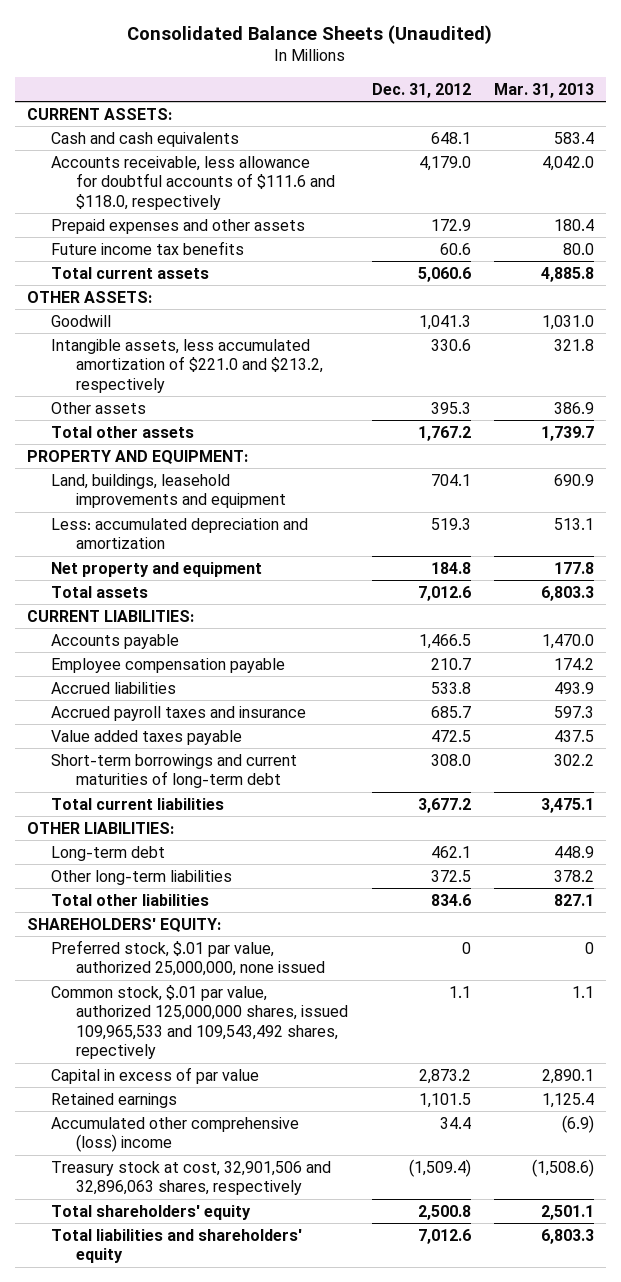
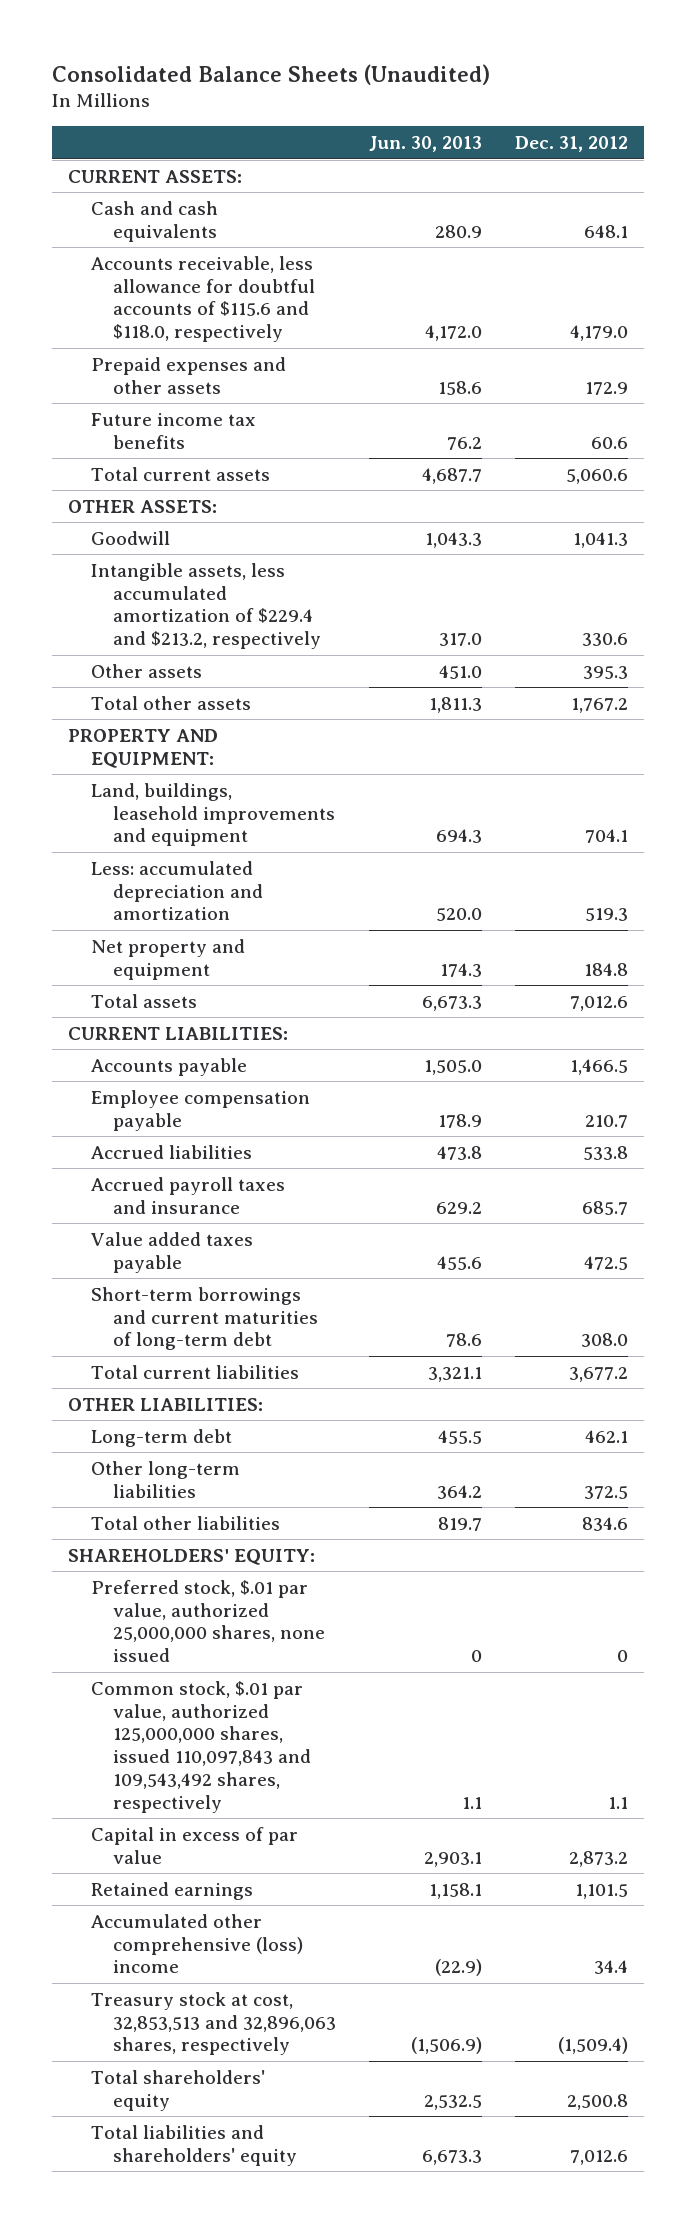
- | Dec. 31, 2012 | Mar. 31, 2013
+ | Jun. 30, 2013 | Dec. 31, 2012
- Accounts receivable, less allowance for doubtful accounts of $111.6 and $118.0, respectively | 4,179.0 | 4,042.0
+ Accounts receivable, less allowance for doubtful accounts of $115.6 and $118.0, respectively | 4,172.0 | 4,179.0
- Intangible assets, less accumulated amortization of $221.0 and $213.2, respectively | 330.6 | 321.8
+ Intangible assets, less accumulated amortization of $229.4 and $213.2, respectively | 317.0 | 330.6
- Preferred stock, $.01 par value, authorized 25,000,000, none issued | 0 | 0
- Common stock, $.01 par value, authorized 125,000,000 shares, issued 109,965,533 and 109,543,492 shares, repectively | 1.1 | 1.1
+ Preferred stock, $.01 par value, authorized 25,000,000 shares, none issued | 0 | 0
+ Common stock, $.01 par value, authorized 125,000,000 shares, issued 110,097,843 and 109,543,492 shares, respectively | 1.1 | 1.1
- Treasury stock at cost, 32,901,506 and 32,896,063 shares, respectively | (1,509.4) | (1,508.6)
+ Treasury stock at cost, 32,853,513 and 32,896,063 shares, respectively | (1,506.9) | (1,509.4)

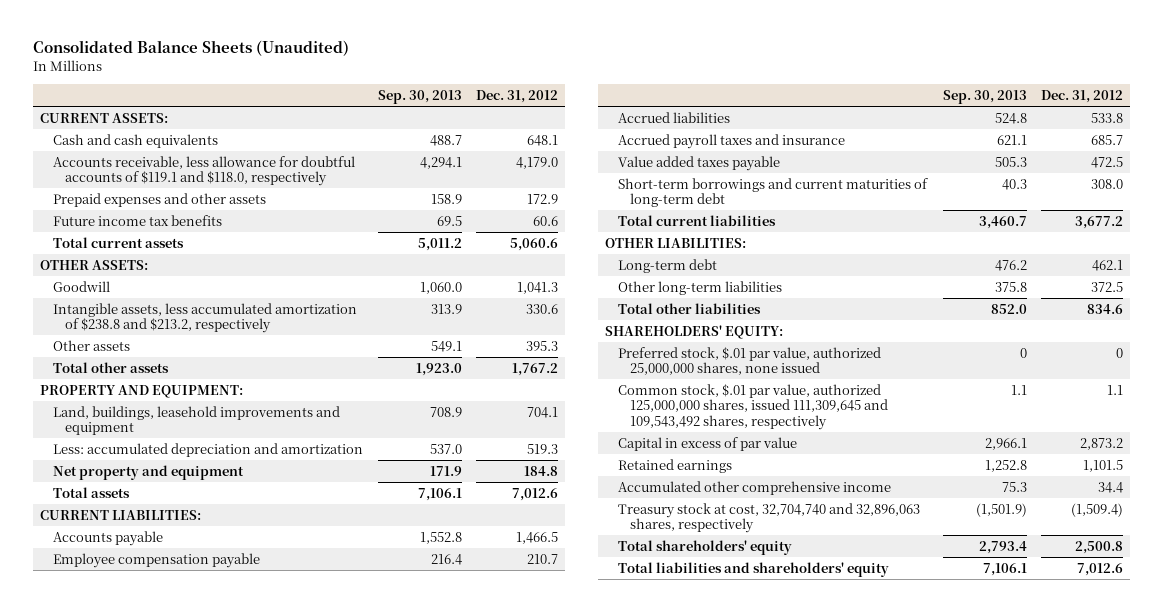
- | Jun. 30, 2013 | Dec. 31, 2012
+ | Sep. 30, 2013 | Dec. 31, 2012
- Accounts receivable, less allowance for doubtful accounts of $115.6 and $118.0, respectively | 4,172.0 | 4,179.0
+ Accounts receivable, less allowance for doubtful accounts of $119.1 and $118.0, respectively | 4,294.1 | 4,179.0
- Intangible assets, less accumulated amortization of $229.4 and $213.2, respectively | 317.0 | 330.6
+ Intangible assets, less accumulated amortization of $238.8 and $213.2, respectively | 313.9 | 330.6
- Common stock, $.01 par value, authorized 125,000,000 shares, issued 110,097,843 and 109,543,492 shares, respectively | 1.1 | 1.1
+ Common stock, $.01 par value, authorized 125,000,000 shares, issued 111,309,645 and 109,543,492 shares, respectively | 1.1 | 1.1
- Accumulated other comprehensive (loss) income | (22.9) | 34.4
- Treasury stock at cost, 32,853,513 and 32,896,063 shares, respectively | (1,506.9) | (1,509.4)
+ Accumulated other comprehensive income | 75.3 | 34.4
+ Treasury stock at cost, 32,704,740 and 32,896,063 shares, respectively | (1,501.9) | (1,509.4)

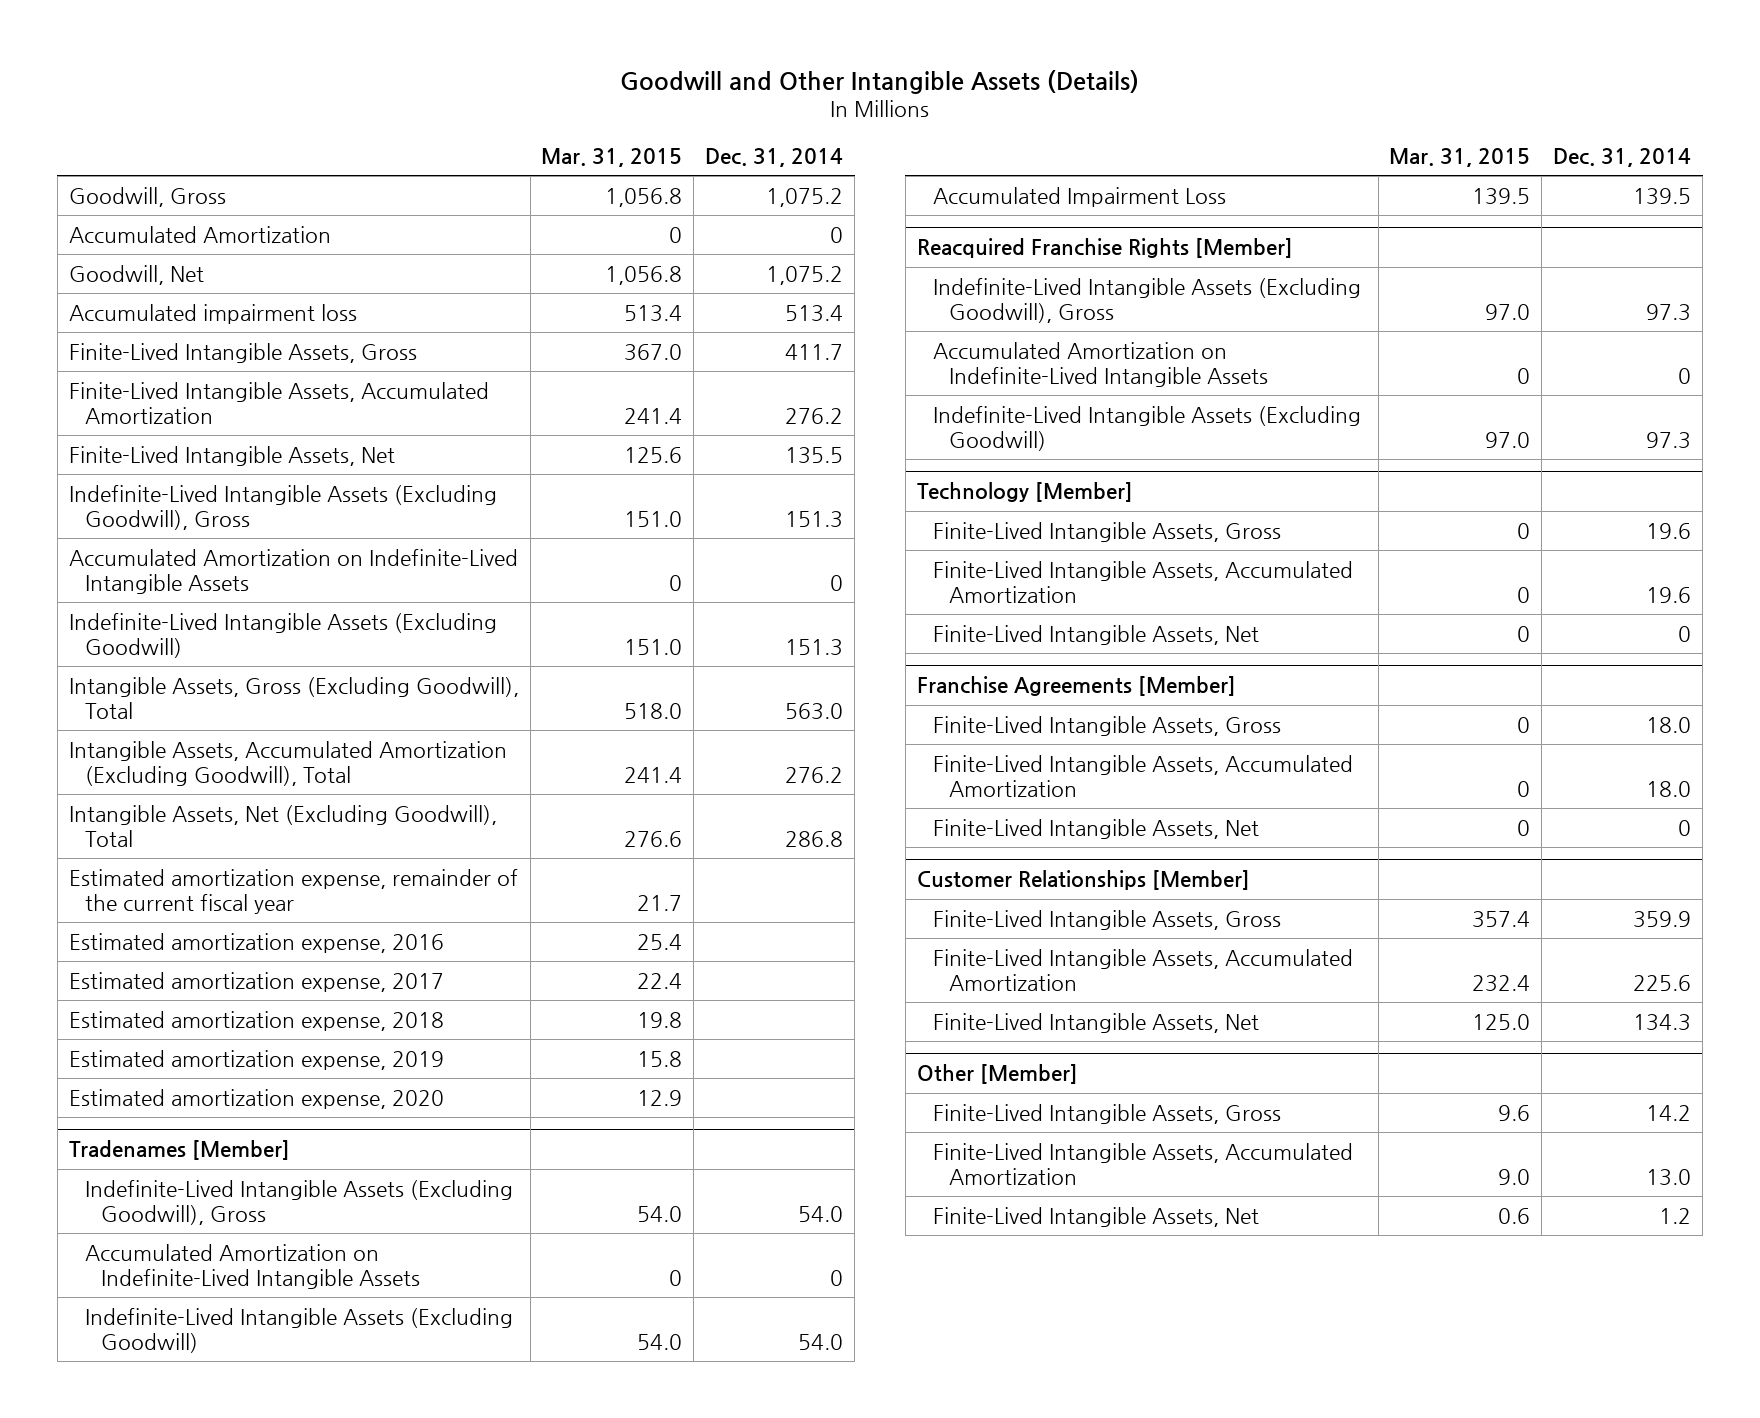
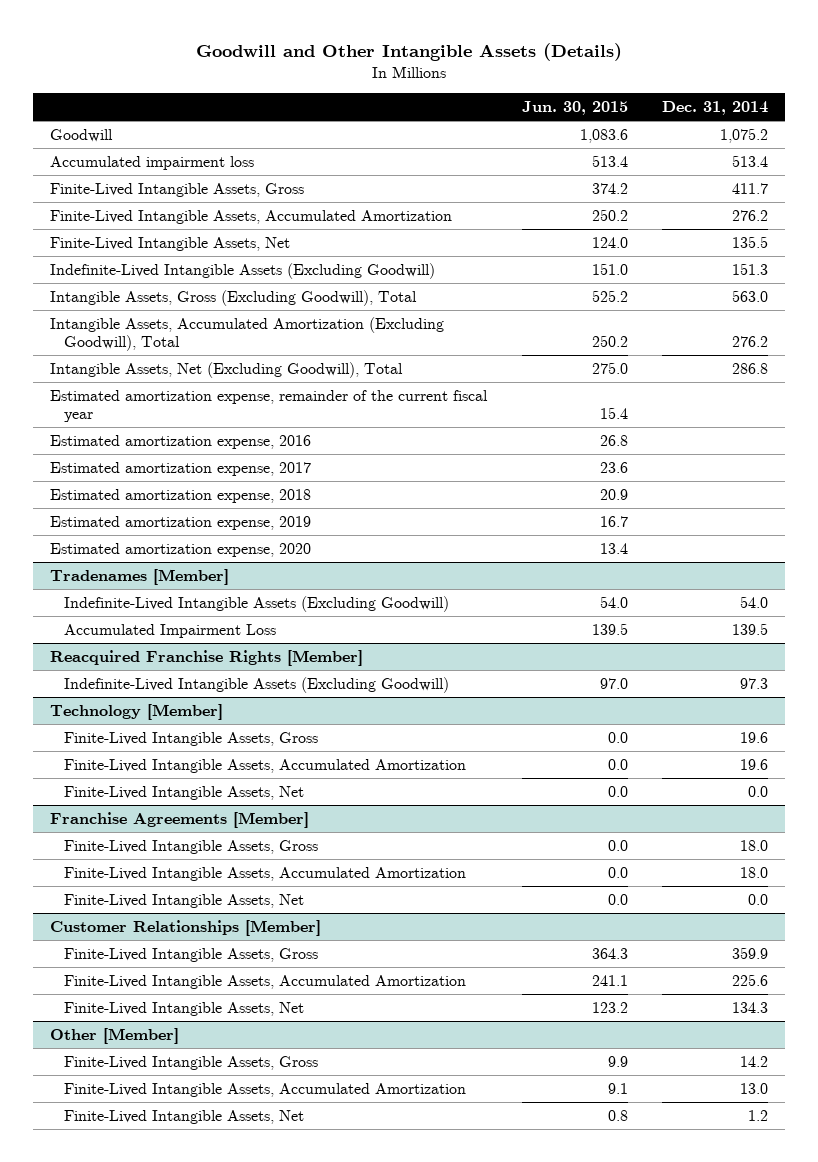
- | Mar. 31, 2015 | Dec. 31, 2014
+ | Jun. 30, 2015 | Dec. 31, 2014
- Goodwill, Gross | 1,056.8 | 1,075.2
- Accumulated Amortization | 0 | 0
- Goodwill, Net | 1,056.8 | 1,075.2
+ Goodwill | 1,083.6 | 1,075.2
- Indefinite-Lived Intangible Assets (Excluding Goodwill), Gross | 151.0 | 151.3
- Accumulated Amortization on Indefinite-Lived Intangible Assets | 0 | 0
@ Tradenames [Member]
- Indefinite-Lived Intangible Assets (Excluding Goodwill), Gross | 54.0 | 54.0
- Accumulated Amortization on Indefinite-Lived Intangible Assets | 0 | 0
@ Reacquired Franchise Rights [Member]
- Indefinite-Lived Intangible Assets (Excluding Goodwill), Gross | 97.0 | 97.3
- Accumulated Amortization on Indefinite-Lived Intangible Assets | 0 | 0
@ Technology [Member]
- Finite-Lived Intangible Assets, Net | 0 | 0
+ Finite-Lived Intangible Assets, Net | 0.0 | 0.0
@ Franchise Agreements [Member]
- Finite-Lived Intangible Assets, Net | 0 | 0
+ Finite-Lived Intangible Assets, Net | 0.0 | 0.0

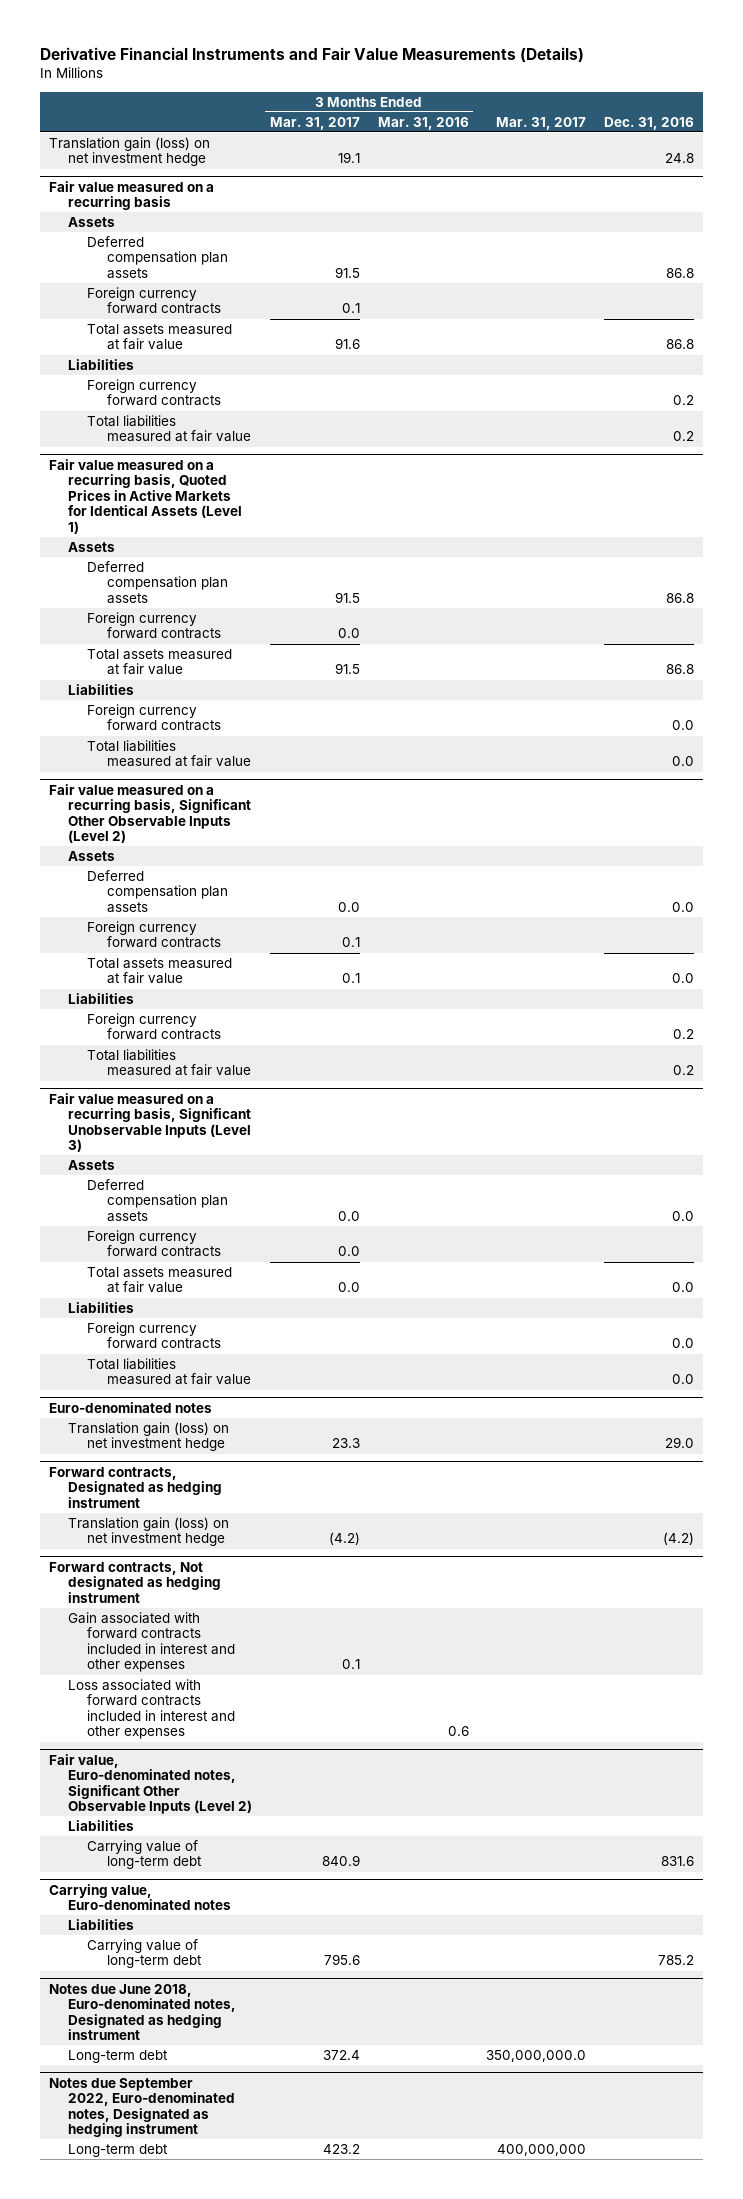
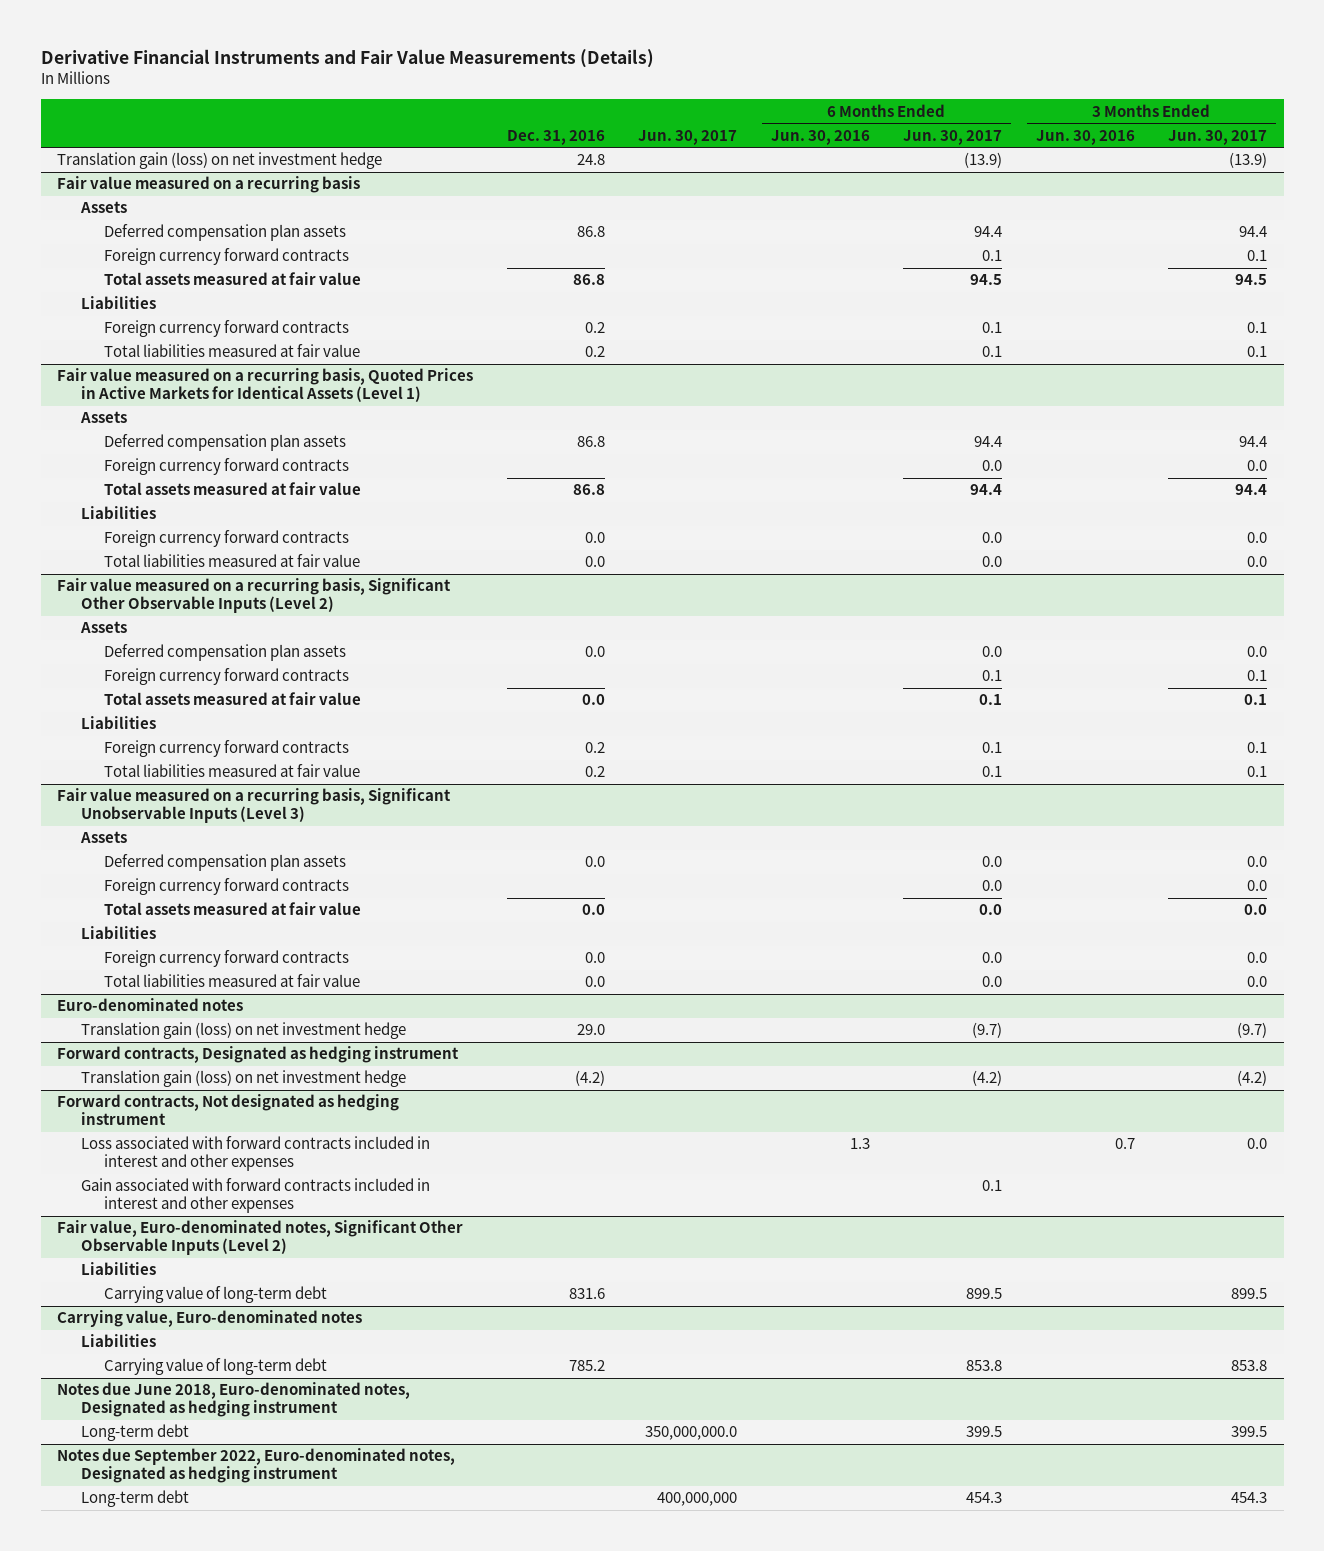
- | 3 Months Ended Mar. 31, 2017 | 3 Months Ended Mar. 31, 2016 | Mar. 31, 2017 | Dec. 31, 2016
+ | Dec. 31, 2016 | Jun. 30, 2017 | 6 Months Ended Jun. 30, 2016 | 6 Months Ended Jun. 30, 2017 | 3 Months Ended Jun. 30, 2016 | 3 Months Ended Jun. 30, 2017
@ Forward contracts, Not designated as hedging instrument
moved down: Gain associated with forward contracts included in interest and other expenses | | | | 0.1 | |

